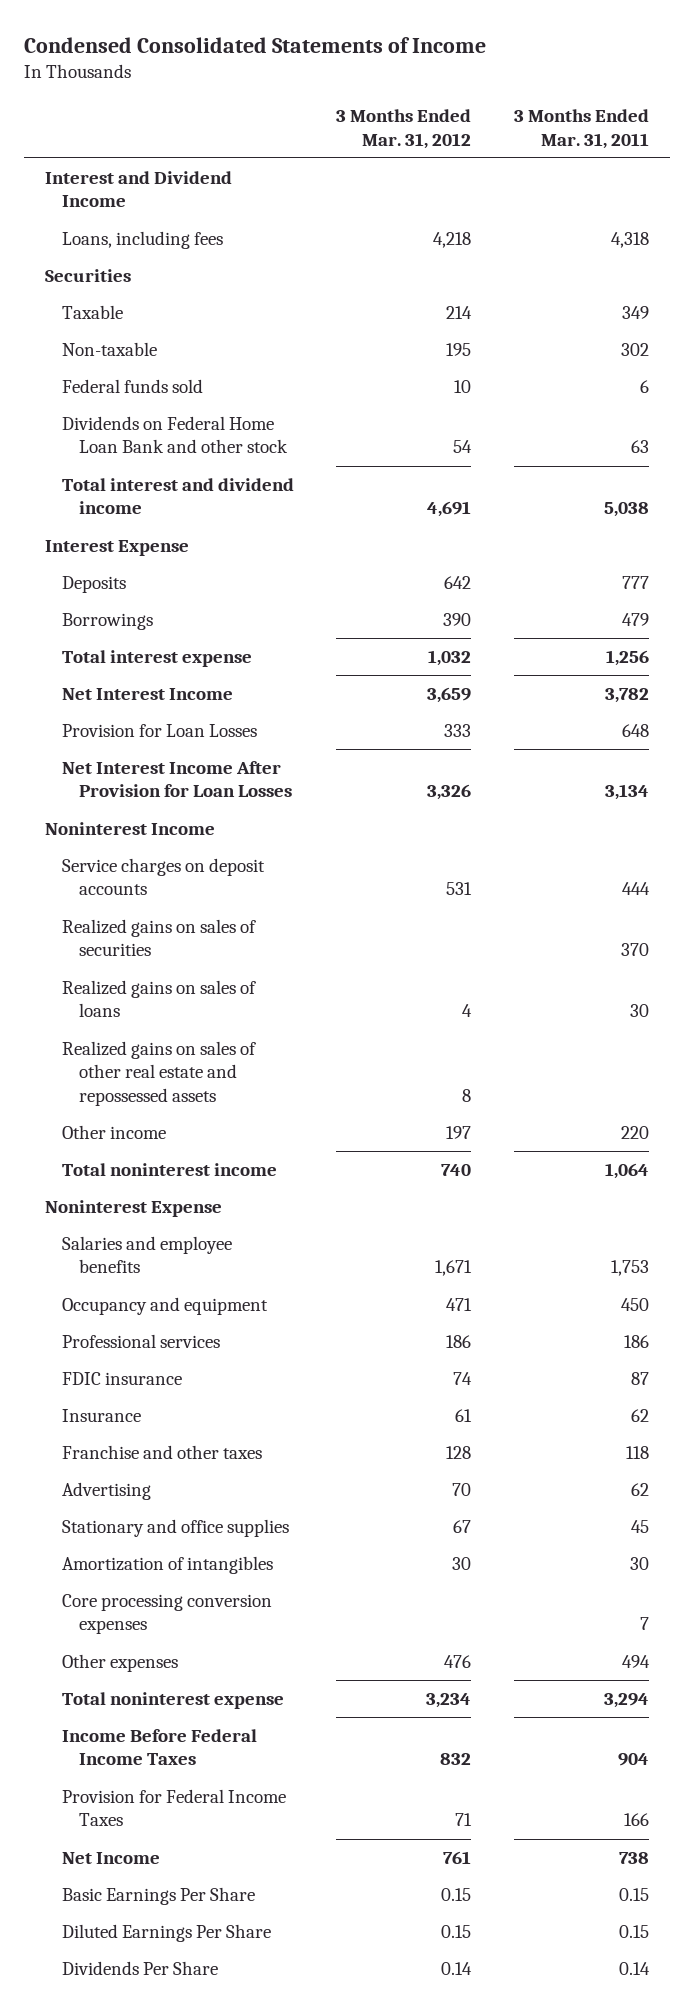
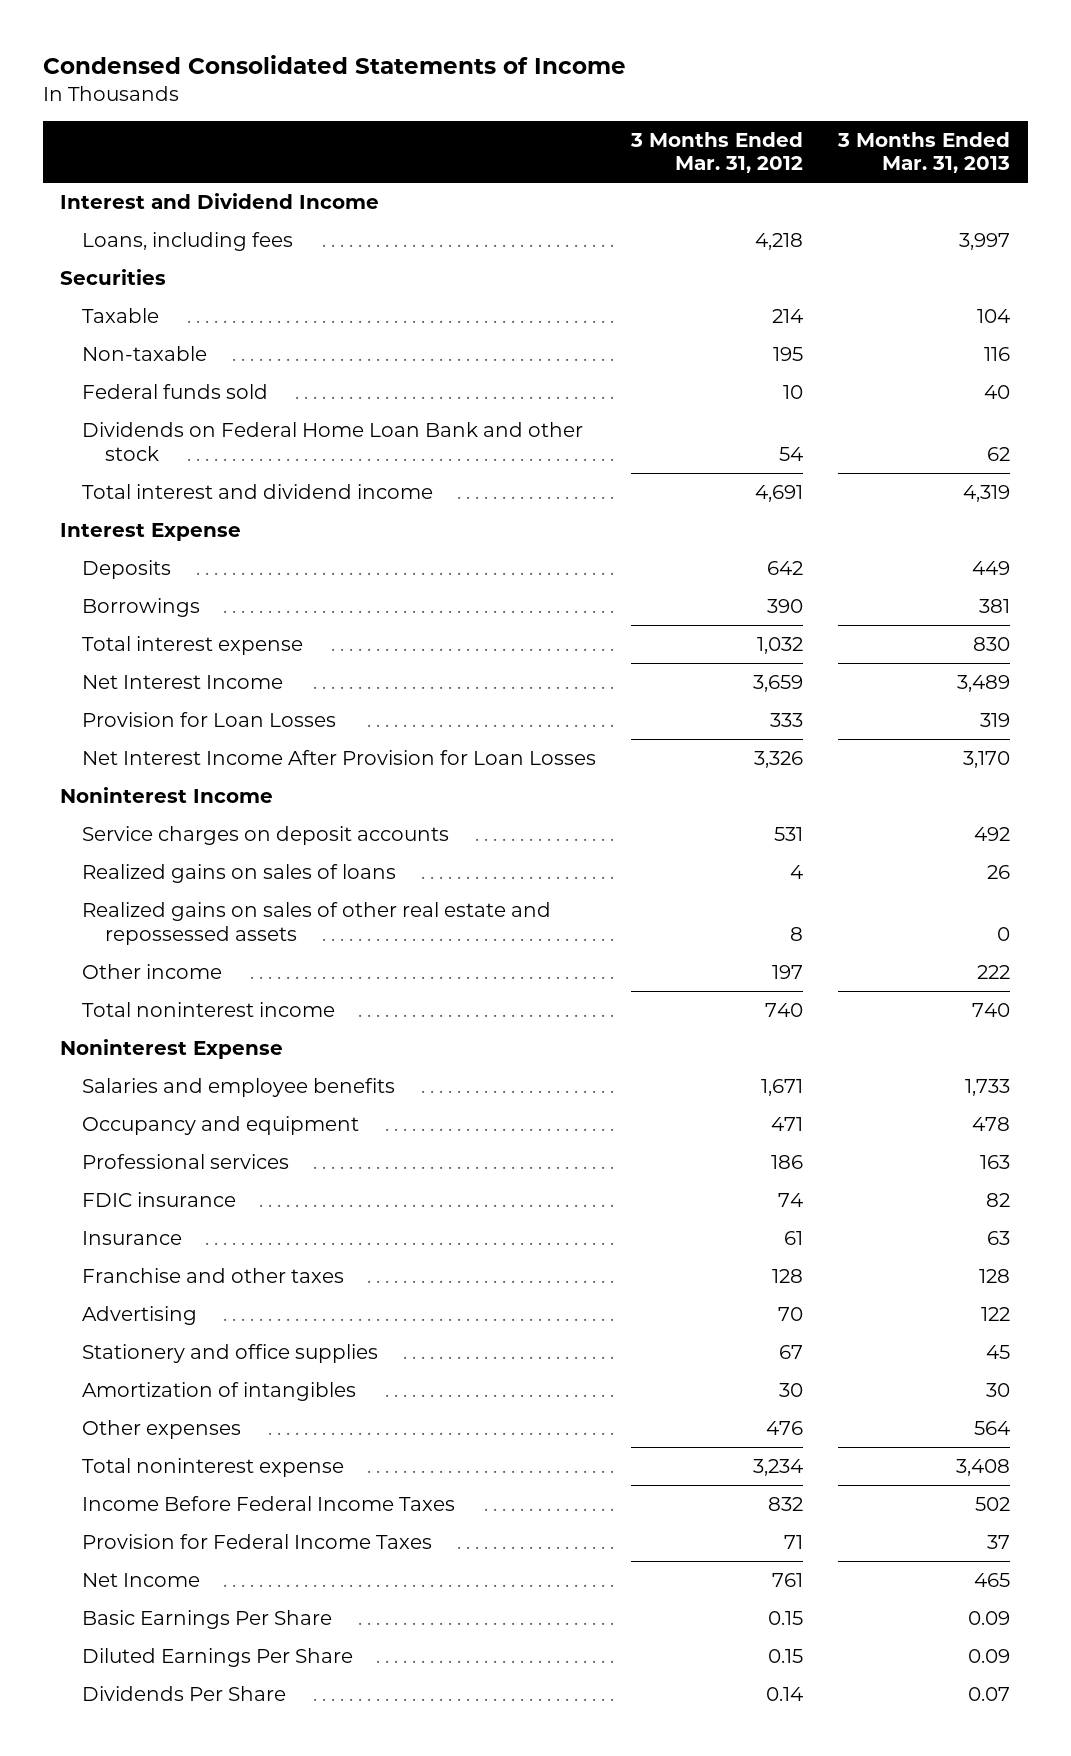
- | 3 Months Ended Mar. 31, 2012 | 3 Months Ended Mar. 31, 2011
+ | 3 Months Ended Mar. 31, 2012 | 3 Months Ended Mar. 31, 2013
- Realized gains on sales of securities | | 370
- Stationary and office supplies | 67 | 45
+ Stationery and office supplies | 67 | 45
- Core processing conversion expenses | | 7

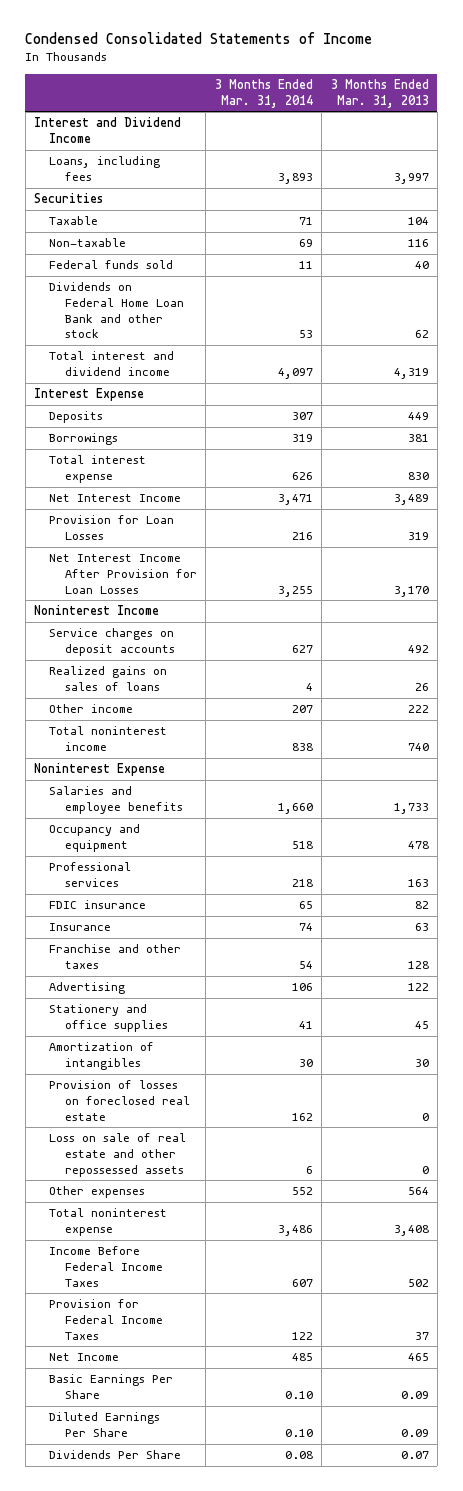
- | 3 Months Ended Mar. 31, 2012 | 3 Months Ended Mar. 31, 2013
+ | 3 Months Ended Mar. 31, 2014 | 3 Months Ended Mar. 31, 2013
- Realized gains on sales of other real estate and repossessed assets | 8 | 0
+ Provision of losses on foreclosed real estate | 162 | 0
+ Loss on sale of real estate and other repossessed assets | 6 | 0

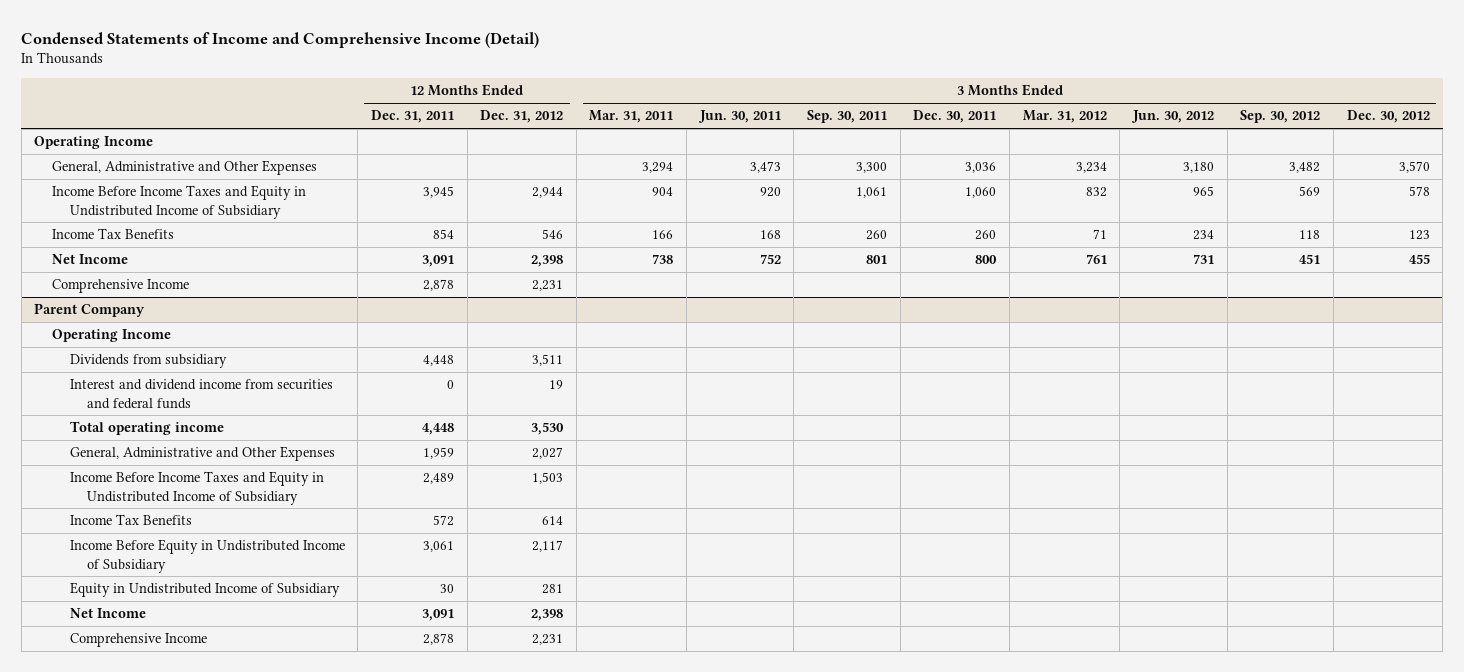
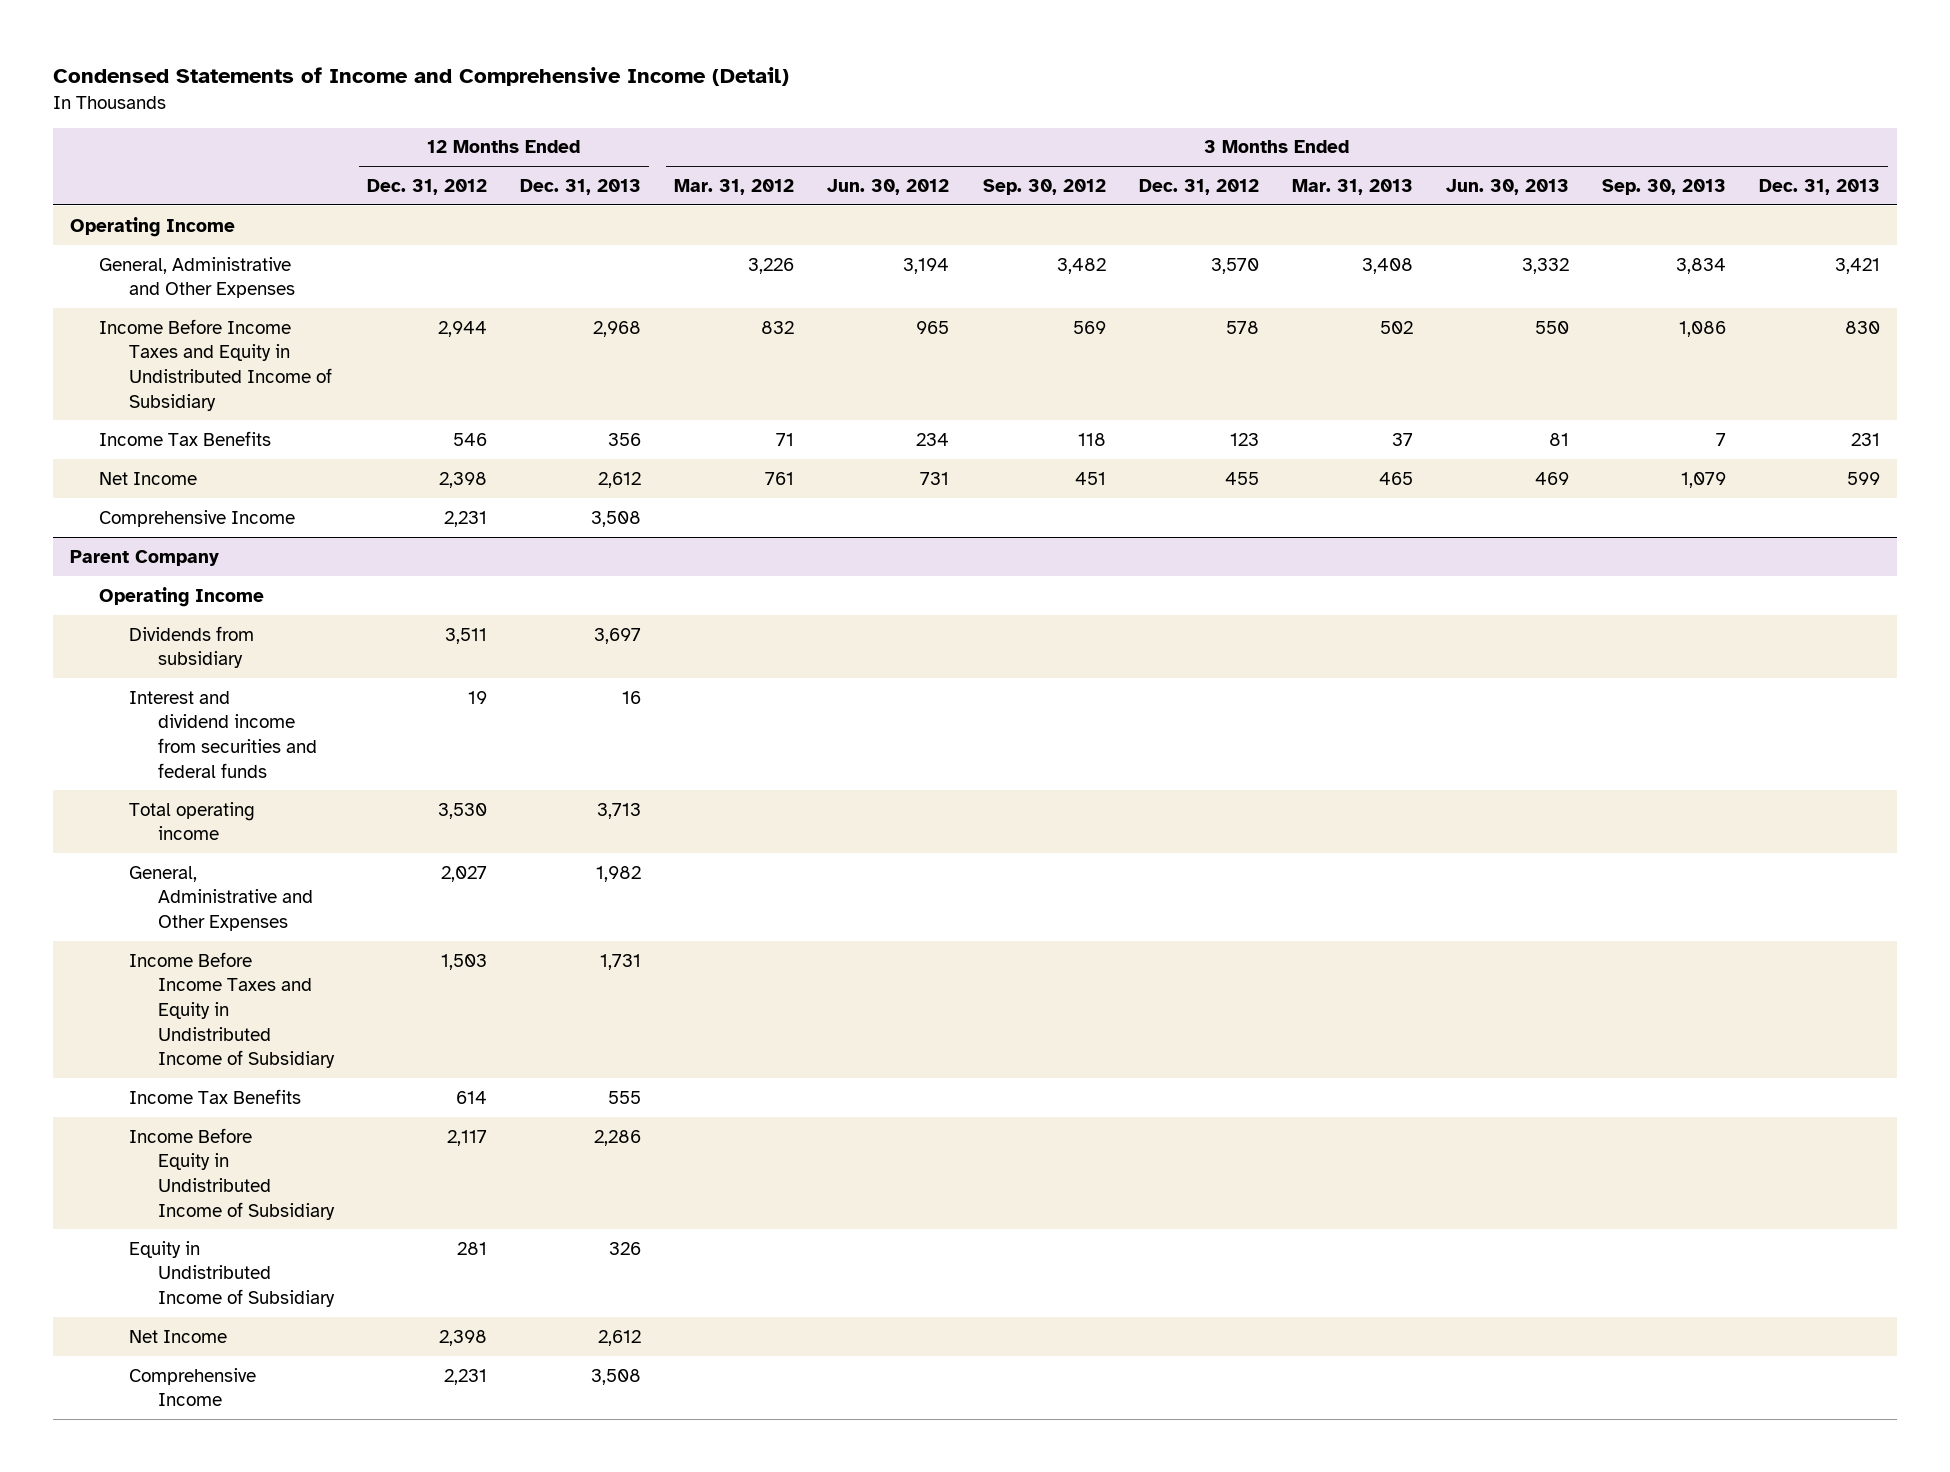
- | 12 Months Ended Dec. 31, 2011 | 12 Months Ended Dec. 31, 2012 | 3 Months Ended Mar. 31, 2011 | 3 Months Ended Jun. 30, 2011 | 3 Months Ended Sep. 30, 2011 | 3 Months Ended Dec. 30, 2011 | 3 Months Ended Mar. 31, 2012 | 3 Months Ended Jun. 30, 2012 | 3 Months Ended Sep. 30, 2012 | 3 Months Ended Dec. 30, 2012
+ | 12 Months Ended Dec. 31, 2012 | 12 Months Ended Dec. 31, 2013 | 3 Months Ended Mar. 31, 2012 | 3 Months Ended Jun. 30, 2012 | 3 Months Ended Sep. 30, 2012 | 3 Months Ended Dec. 31, 2012 | 3 Months Ended Mar. 31, 2013 | 3 Months Ended Jun. 30, 2013 | 3 Months Ended Sep. 30, 2013 | 3 Months Ended Dec. 31, 2013
- General, Administrative and Other Expenses | | | 3,294 | 3,473 | 3,300 | 3,036 | 3,234 | 3,180 | 3,482 | 3,570
+ General, Administrative and Other Expenses | | | 3,226 | 3,194 | 3,482 | 3,570 | 3,408 | 3,332 | 3,834 | 3,421

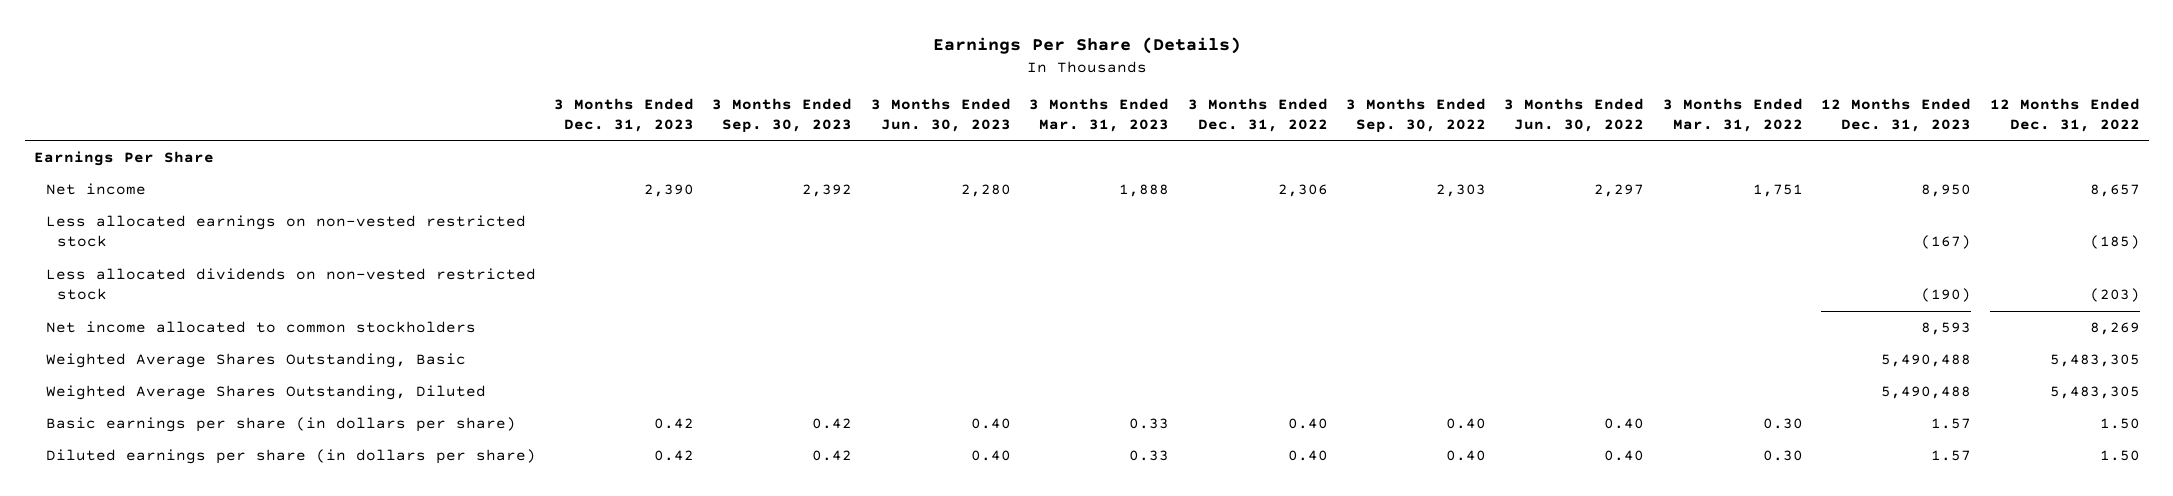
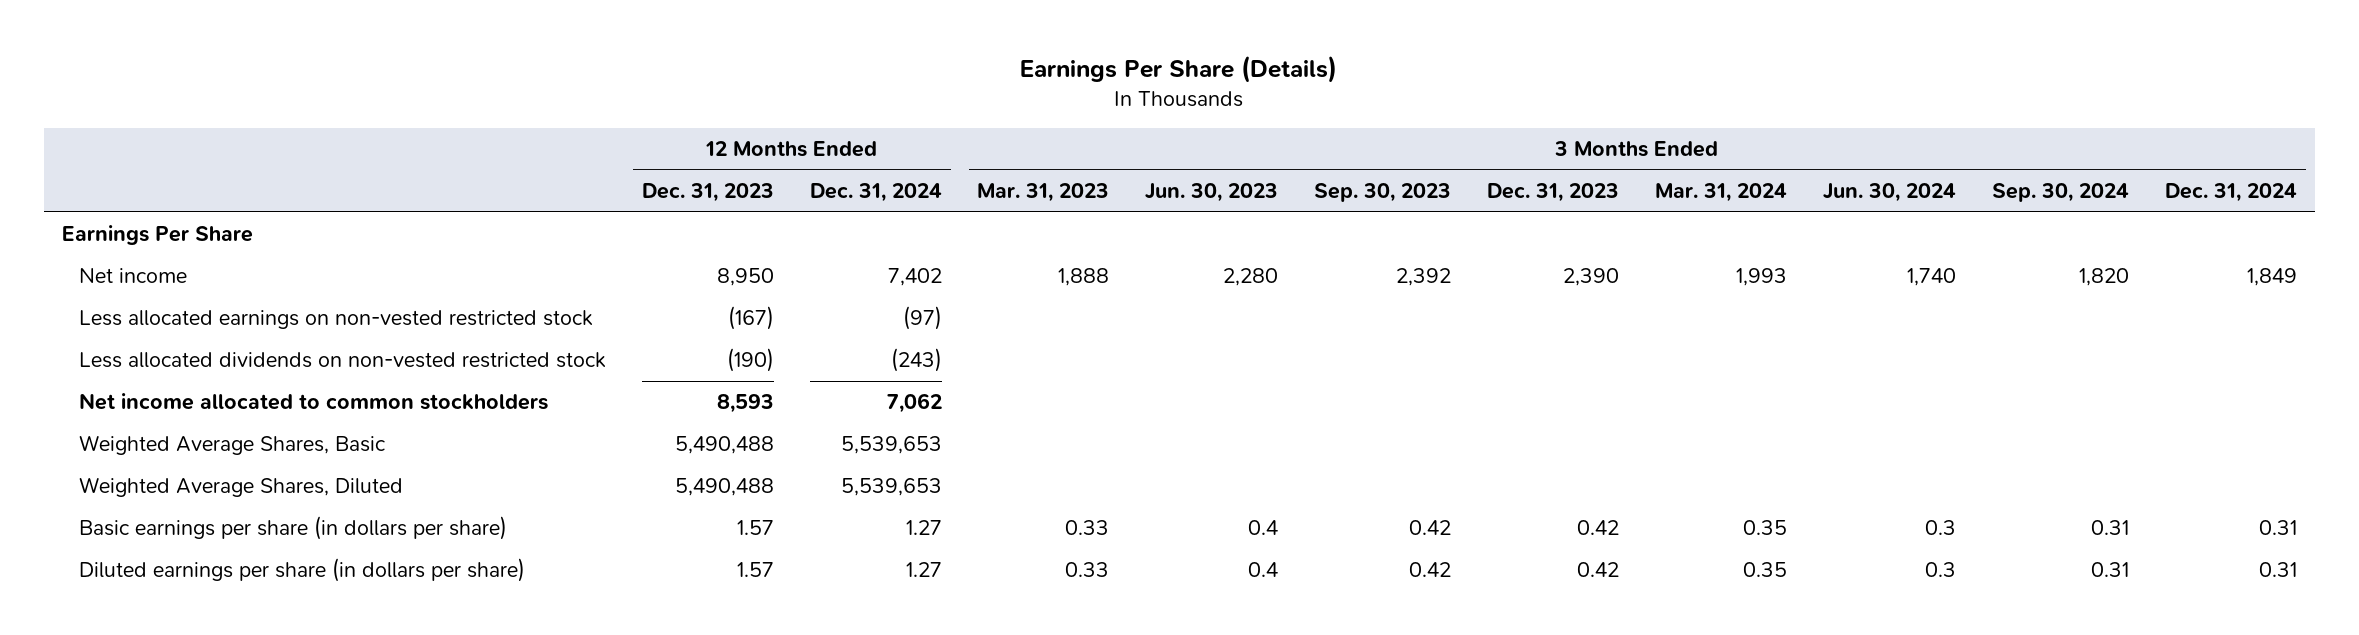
- | 3 Months Ended Dec. 31, 2023 | 3 Months Ended Sep. 30, 2023 | 3 Months Ended Jun. 30, 2023 | 3 Months Ended Mar. 31, 2023 | 3 Months Ended Dec. 31, 2022 | 3 Months Ended Sep. 30, 2022 | 3 Months Ended Jun. 30, 2022 | 3 Months Ended Mar. 31, 2022 | 12 Months Ended Dec. 31, 2023 | 12 Months Ended Dec. 31, 2022
+ | 12 Months Ended Dec. 31, 2023 | 12 Months Ended Dec. 31, 2024 | 3 Months Ended Mar. 31, 2023 | 3 Months Ended Jun. 30, 2023 | 3 Months Ended Sep. 30, 2023 | 3 Months Ended Dec. 31, 2023 | 3 Months Ended Mar. 31, 2024 | 3 Months Ended Jun. 30, 2024 | 3 Months Ended Sep. 30, 2024 | 3 Months Ended Dec. 31, 2024
- Weighted Average Shares Outstanding, Basic | | | | | | | | | 5,490,488 | 5,483,305
- Weighted Average Shares Outstanding, Diluted | | | | | | | | | 5,490,488 | 5,483,305
- Basic earnings per share (in dollars per share) | 0.42 | 0.42 | 0.40 | 0.33 | 0.40 | 0.40 | 0.40 | 0.30 | 1.57 | 1.50
- Diluted earnings per share (in dollars per share) | 0.42 | 0.42 | 0.40 | 0.33 | 0.40 | 0.40 | 0.40 | 0.30 | 1.57 | 1.50
+ Weighted Average Shares, Basic | 5,490,488 | 5,539,653 | | | | | | | |
+ Weighted Average Shares, Diluted | 5,490,488 | 5,539,653 | | | | | | | |
+ Basic earnings per share (in dollars per share) | 1.57 | 1.27 | 0.33 | 0.4 | 0.42 | 0.42 | 0.35 | 0.3 | 0.31 | 0.31
+ Diluted earnings per share (in dollars per share) | 1.57 | 1.27 | 0.33 | 0.4 | 0.42 | 0.42 | 0.35 | 0.3 | 0.31 | 0.31

